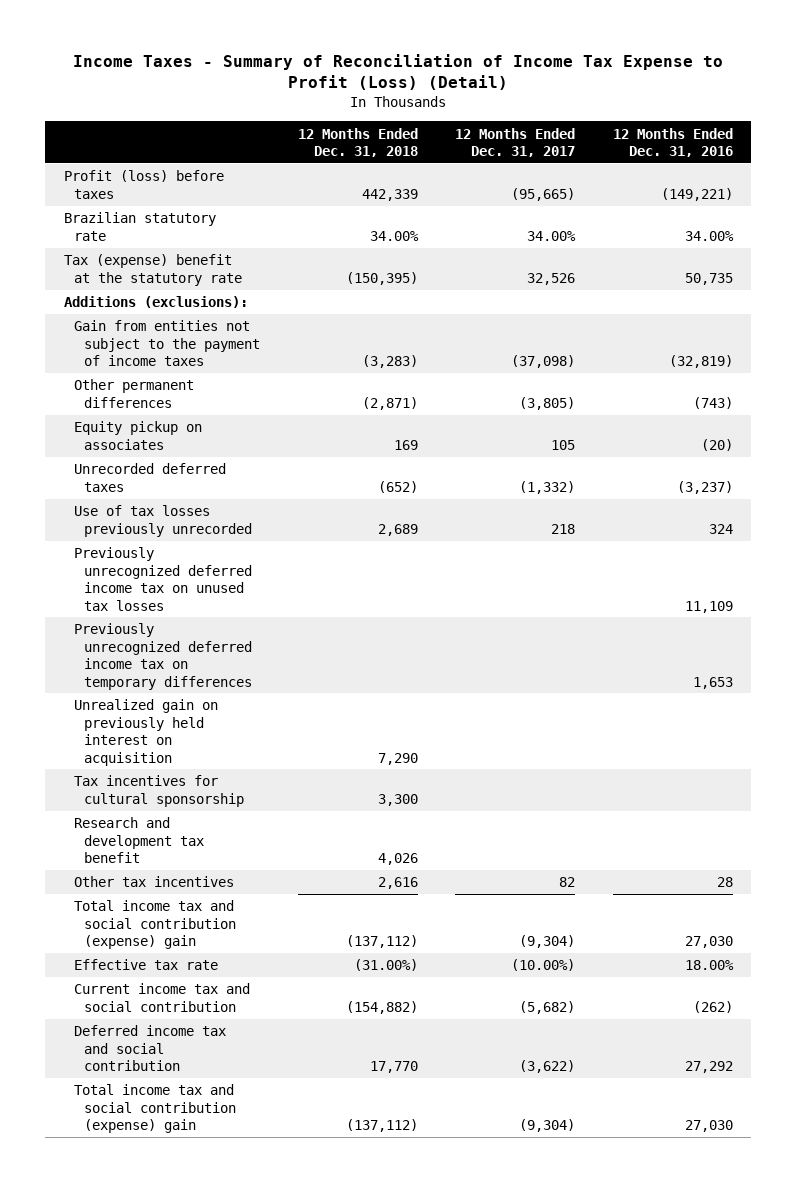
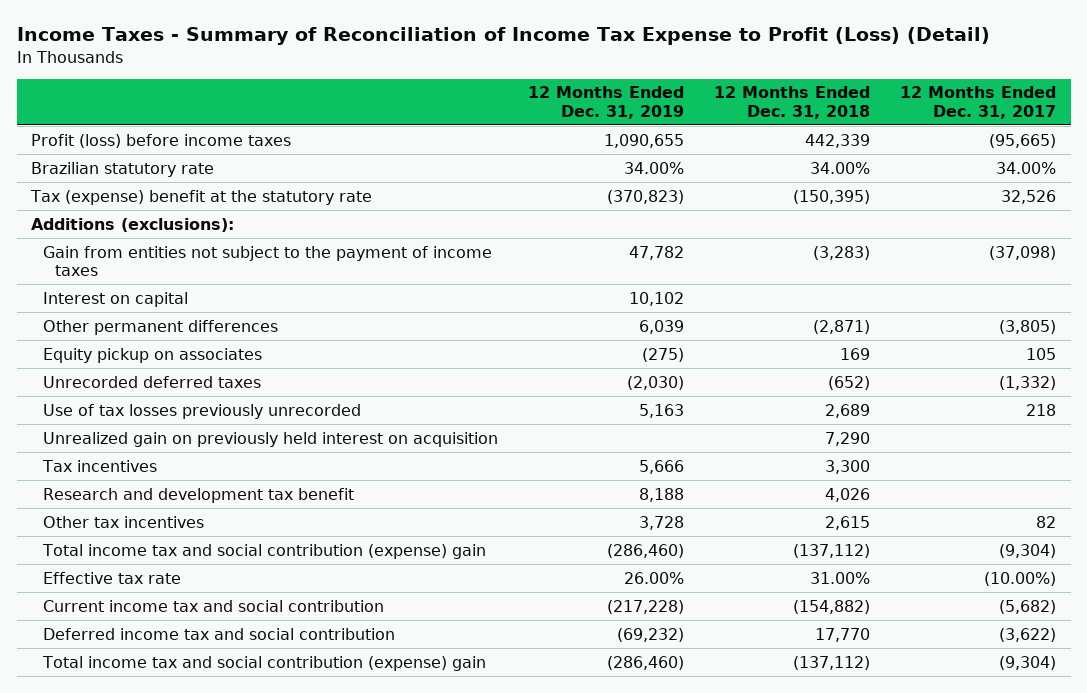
- | 12 Months Ended Dec. 31, 2018 | 12 Months Ended Dec. 31, 2017 | 12 Months Ended Dec. 31, 2016
+ | 12 Months Ended Dec. 31, 2019 | 12 Months Ended Dec. 31, 2018 | 12 Months Ended Dec. 31, 2017
- Profit (loss) before taxes | 442,339 | (95,665) | (149,221)
+ Profit (loss) before income taxes | 1,090,655 | 442,339 | (95,665)
+ Interest on capital | 10,102 | |
- Previously unrecognized deferred income tax on unused tax losses | | | 11,109
- Previously unrecognized deferred income tax on temporary differences | | | 1,653
- Tax incentives for cultural sponsorship | 3,300 | |
+ Tax incentives | 5,666 | 3,300 |
- Other tax incentives | 2,616 | 82 | 28
+ Other tax incentives | 3,728 | 2,615 | 82
- Effective tax rate | (31.00%) | (10.00%) | 18.00%
+ Effective tax rate | 26.00% | 31.00% | (10.00%)

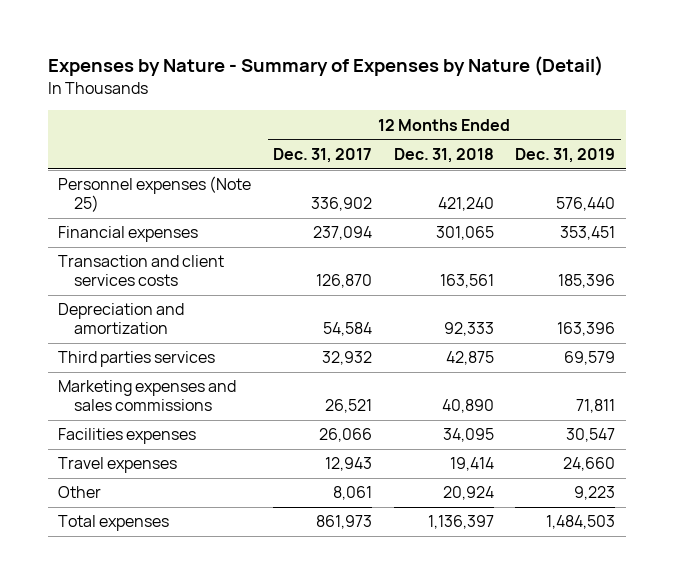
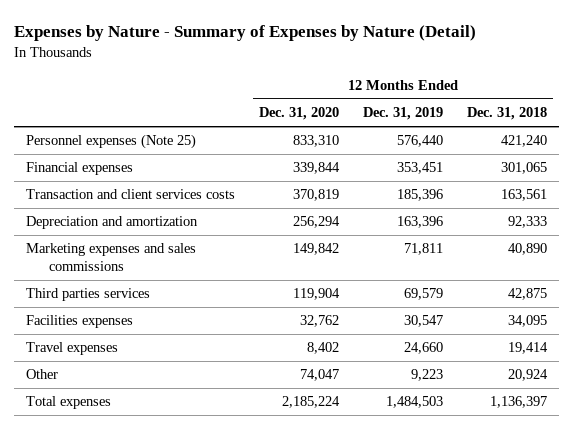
- | 12 Months Ended Dec. 31, 2017 | 12 Months Ended Dec. 31, 2018 | 12 Months Ended Dec. 31, 2019
+ | 12 Months Ended Dec. 31, 2020 | 12 Months Ended Dec. 31, 2019 | 12 Months Ended Dec. 31, 2018
moved down: Third parties services | 119,904 | 69,579 | 42,875

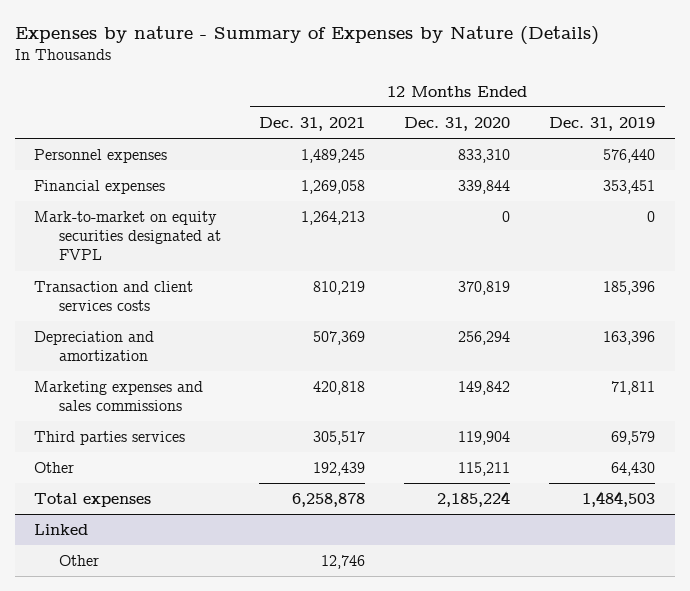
- Expenses by Nature - Summary of Expenses by Nature (Detail)
+ Expenses by nature - Summary of Expenses by Nature (Details)
- | 12 Months Ended Dec. 31, 2020 | 12 Months Ended Dec. 31, 2019 | 12 Months Ended Dec. 31, 2018
+ | 12 Months Ended Dec. 31, 2021 | 12 Months Ended Dec. 31, 2020 | 12 Months Ended Dec. 31, 2019
- Personnel expenses (Note 25) | 833,310 | 576,440 | 421,240
+ Personnel expenses | 1,489,245 | 833,310 | 576,440
+ Mark-to-market on equity securities designated at FVPL | 1,264,213 | 0 | 0
- Facilities expenses | 32,762 | 30,547 | 34,095
- Travel expenses | 8,402 | 24,660 | 19,414
- Other | 74,047 | 9,223 | 20,924
+ Other | 192,439 | 115,211 | 64,430
+ Linked
+ Other | 12,746 | |

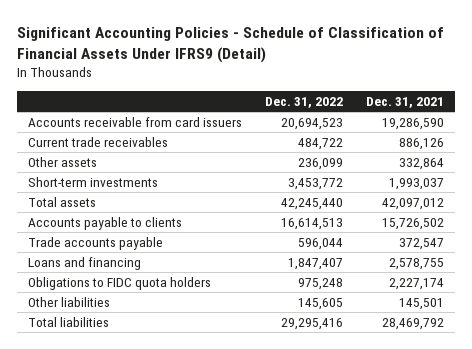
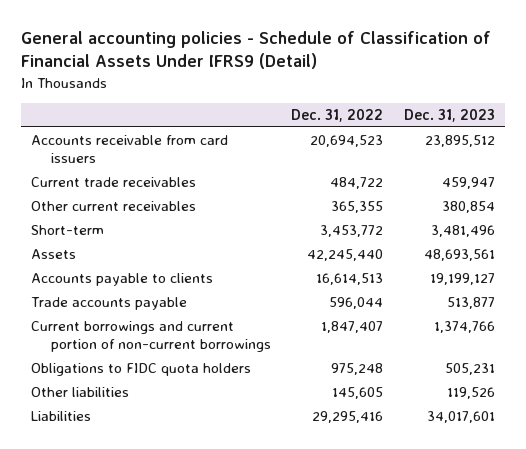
- Significant Accounting Policies - Schedule of Classification of Financial Assets Under IFRS9 (Detail)
+ General accounting policies - Schedule of Classification of Financial Assets Under IFRS9 (Detail)
- | Dec. 31, 2022 | Dec. 31, 2021
+ | Dec. 31, 2022 | Dec. 31, 2023
- Other assets | 236,099 | 332,864
- Short-term investments | 3,453,772 | 1,993,037
- Total assets | 42,245,440 | 42,097,012
+ Other current receivables | 365,355 | 380,854
+ Short-term | 3,453,772 | 3,481,496
+ Assets | 42,245,440 | 48,693,561
- Loans and financing | 1,847,407 | 2,578,755
+ Current borrowings and current portion of non-current borrowings | 1,847,407 | 1,374,766
- Total liabilities | 29,295,416 | 28,469,792
+ Liabilities | 29,295,416 | 34,017,601

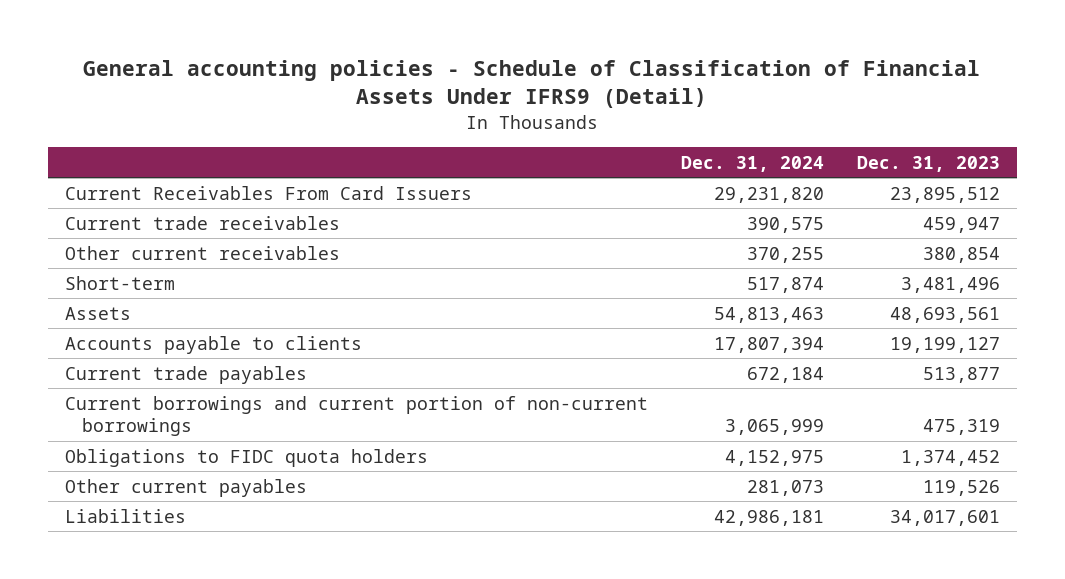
- | Dec. 31, 2022 | Dec. 31, 2023
+ | Dec. 31, 2024 | Dec. 31, 2023
- Accounts receivable from card issuers | 20,694,523 | 23,895,512
+ Current Receivables From Card Issuers | 29,231,820 | 23,895,512
- Trade accounts payable | 596,044 | 513,877
- Current borrowings and current portion of non-current borrowings | 1,847,407 | 1,374,766
- Obligations to FIDC quota holders | 975,248 | 505,231
- Other liabilities | 145,605 | 119,526
+ Current trade payables | 672,184 | 513,877
+ Current borrowings and current portion of non-current borrowings | 3,065,999 | 475,319
+ Obligations to FIDC quota holders | 4,152,975 | 1,374,452
+ Other current payables | 281,073 | 119,526

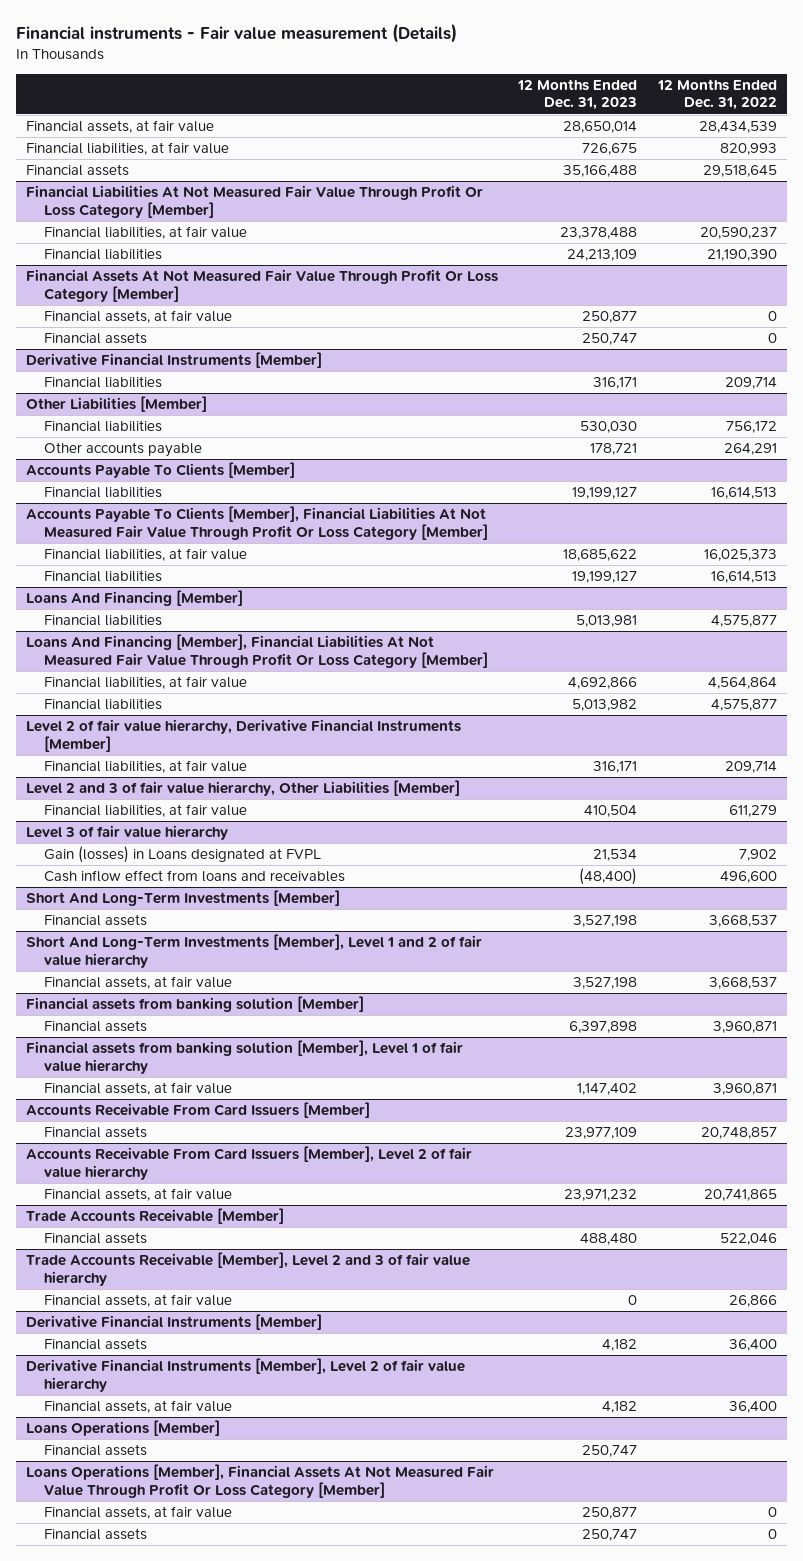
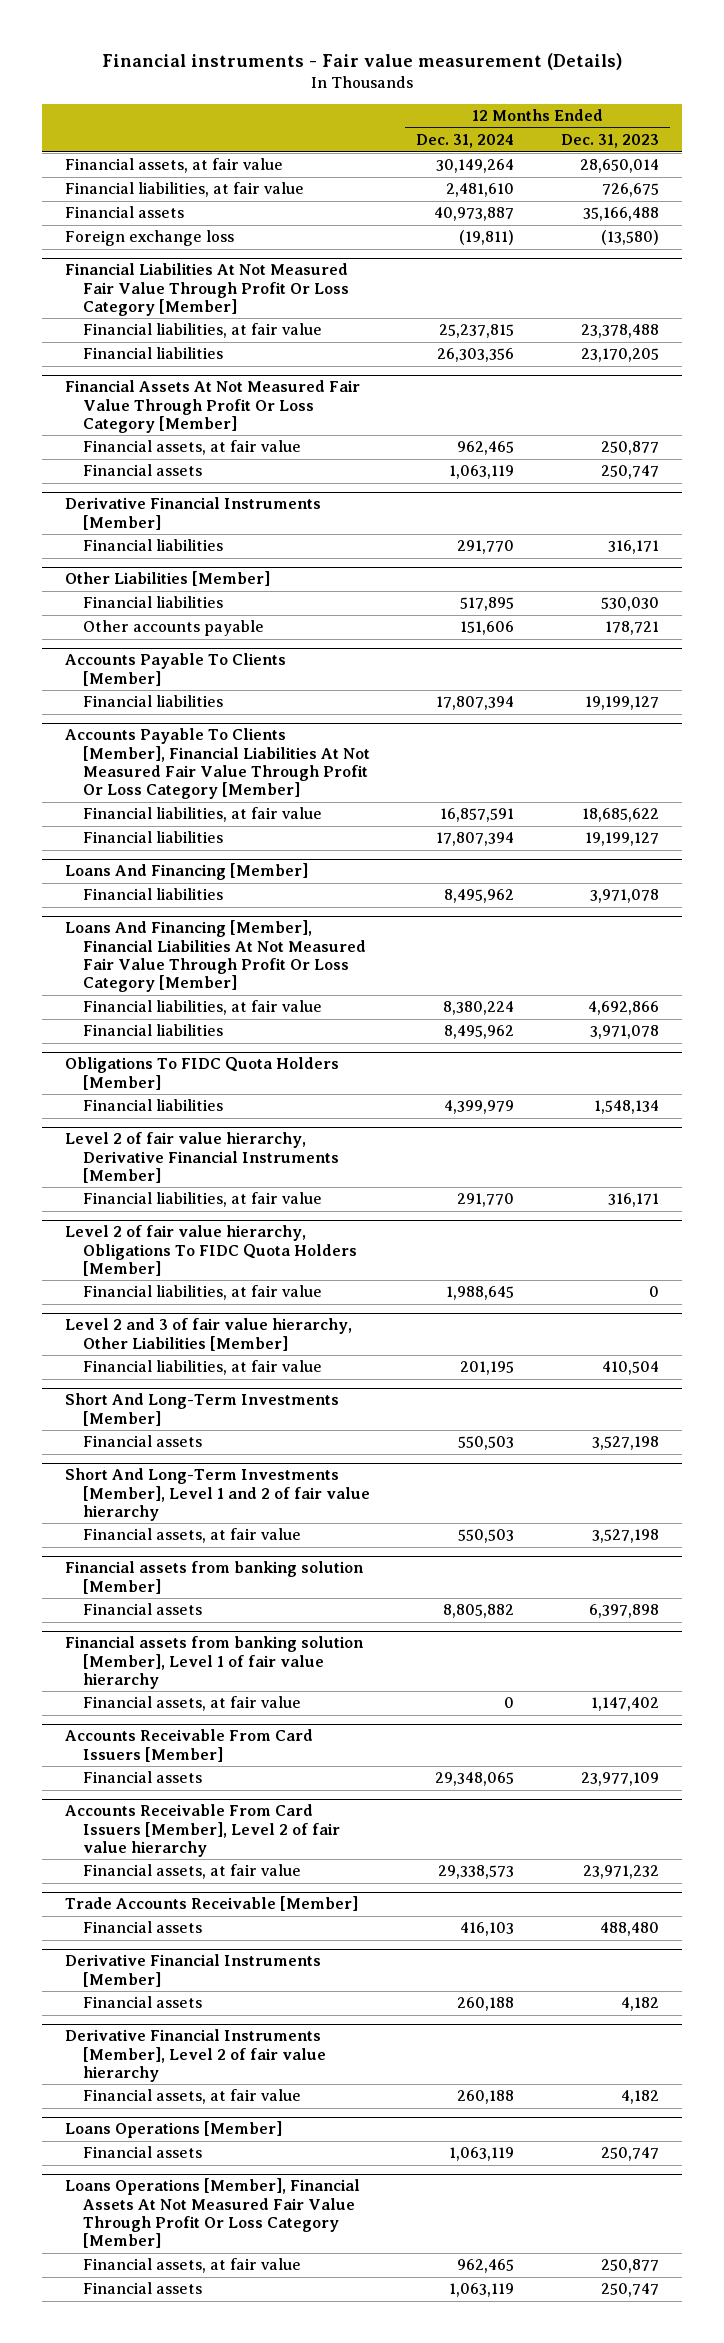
- | 12 Months Ended Dec. 31, 2023 | 12 Months Ended Dec. 31, 2022
+ | 12 Months Ended Dec. 31, 2024 | 12 Months Ended Dec. 31, 2023
+ Foreign exchange loss | (19,811) | (13,580)
@ Financial Liabilities At Not Measured Fair Value Through Profit Or Loss Category [Member]
- Financial liabilities | 24,213,109 | 21,190,390
+ Financial liabilities | 26,303,356 | 23,170,205
@ Loans And Financing [Member]
- Financial liabilities | 5,013,981 | 4,575,877
+ Financial liabilities | 8,495,962 | 3,971,078
@ Loans And Financing [Member], Financial Liabilities At Not Measured Fair Value Through Profit Or Loss Category [Member]
- Financial liabilities | 5,013,982 | 4,575,877
+ Financial liabilities | 8,495,962 | 3,971,078
+ Obligations To FIDC Quota Holders [Member]
+ Financial liabilities | 4,399,979 | 1,548,134
+ Level 2 of fair value hierarchy, Obligations To FIDC Quota Holders [Member]
+ Financial liabilities, at fair value | 1,988,645 | 0
- Level 3 of fair value hierarchy
- Gain (losses) in Loans designated at FVPL | 21,534 | 7,902
- Cash inflow effect from loans and receivables | (48,400) | 496,600
- Trade Accounts Receivable [Member], Level 2 and 3 of fair value hierarchy
- Financial assets, at fair value | 0 | 26,866

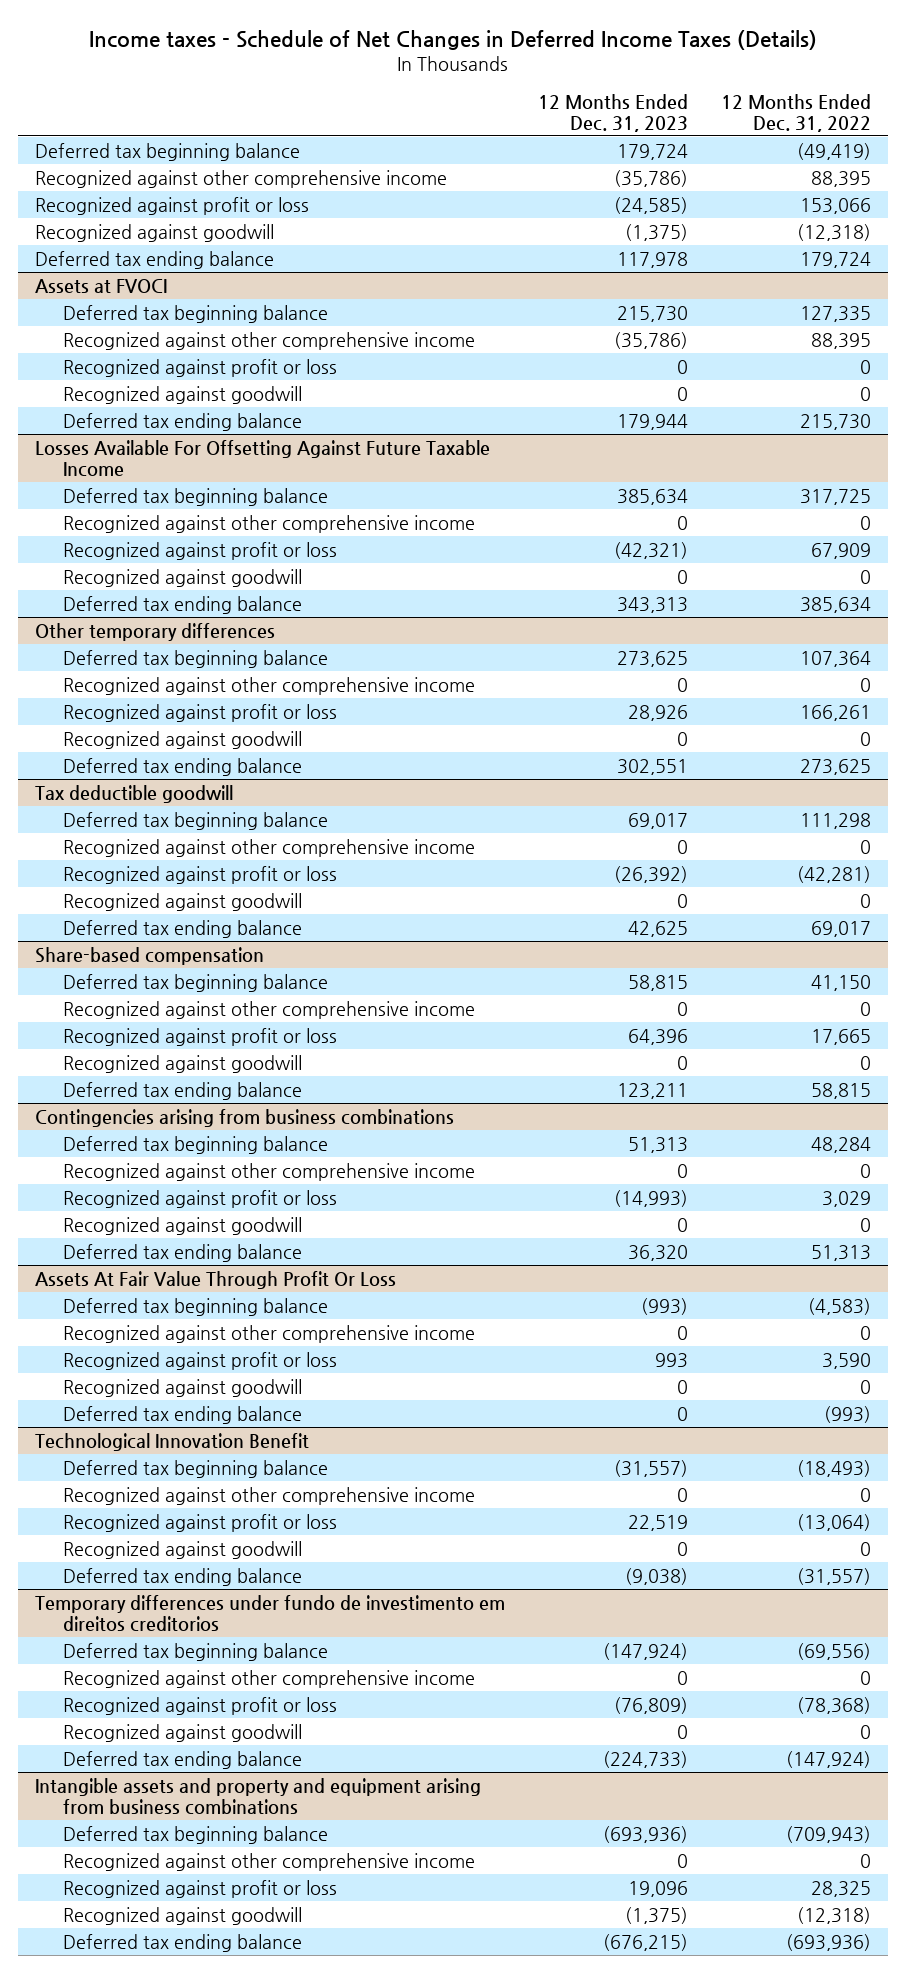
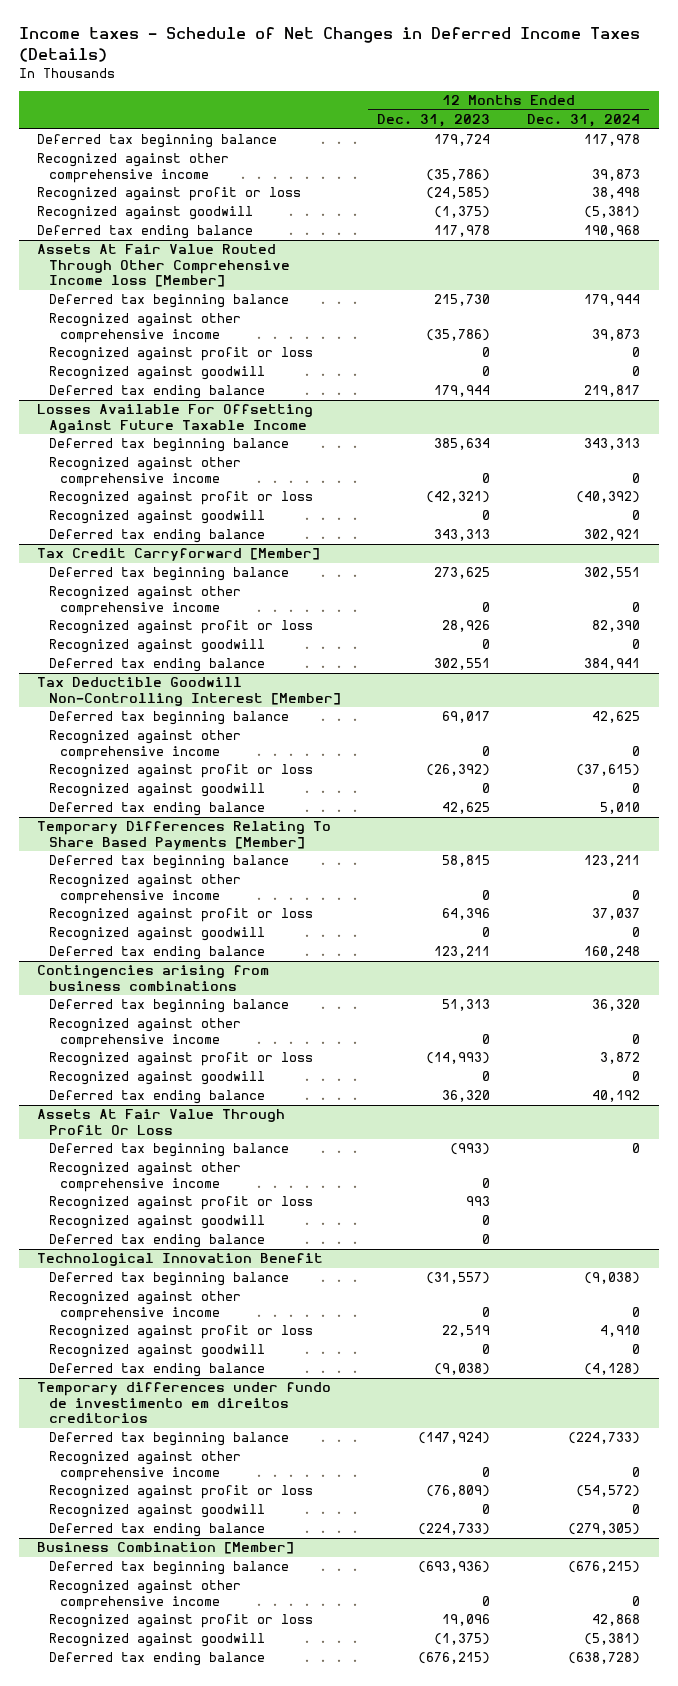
- | 12 Months Ended Dec. 31, 2023 | 12 Months Ended Dec. 31, 2022
+ | 12 Months Ended Dec. 31, 2023 | 12 Months Ended Dec. 31, 2024
- Assets at FVOCI
+ Assets At Fair Value Routed Through Other Comprehensive Income loss [Member]
- Other temporary differences
+ Tax Credit Carryforward [Member]
- Tax deductible goodwill
+ Tax Deductible Goodwill Non-Controlling Interest [Member]
- Share-based compensation
+ Temporary Differences Relating To Share Based Payments [Member]
- Intangible assets and property and equipment arising from business combinations
+ Business Combination [Member]

